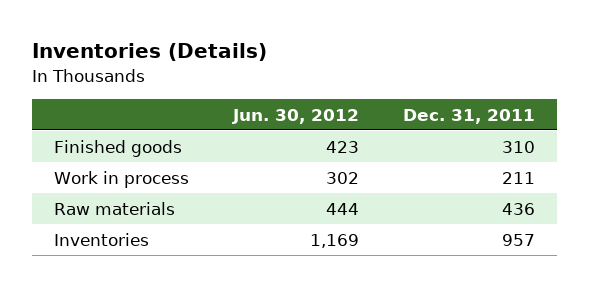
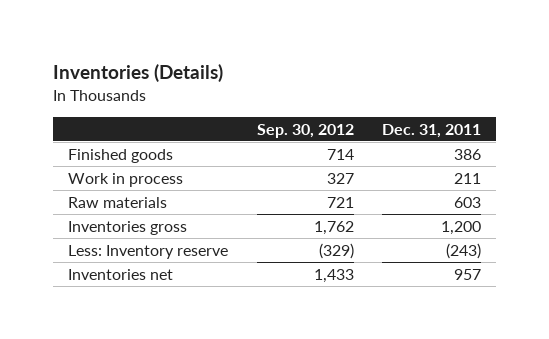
- | Jun. 30, 2012 | Dec. 31, 2011
+ | Sep. 30, 2012 | Dec. 31, 2011
- Finished goods | 423 | 310
+ Finished goods | 714 | 386
- Raw materials | 444 | 436
- Inventories | 1,169 | 957
+ Raw materials | 721 | 603
+ Inventories gross | 1,762 | 1,200
+ Less: Inventory reserve | (329) | (243)
+ Inventories net | 1,433 | 957

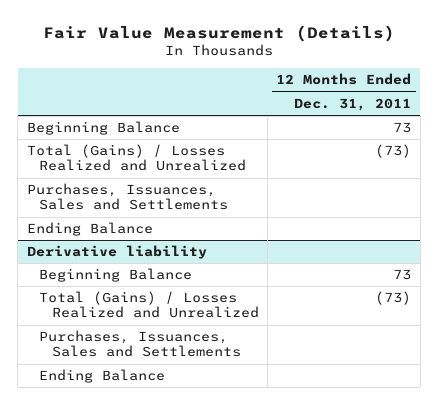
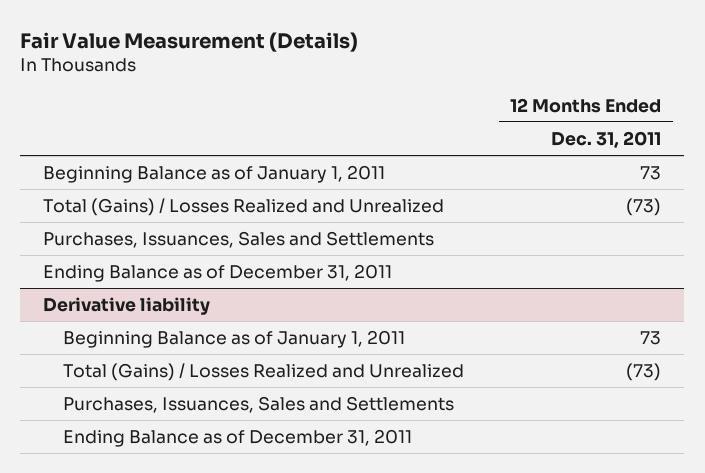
- Beginning Balance | 73
+ Beginning Balance as of January 1, 2011 | 73
- Ending Balance
+ Ending Balance as of December 31, 2011
@ Derivative liability
- Beginning Balance | 73
+ Beginning Balance as of January 1, 2011 | 73
- Ending Balance
+ Ending Balance as of December 31, 2011

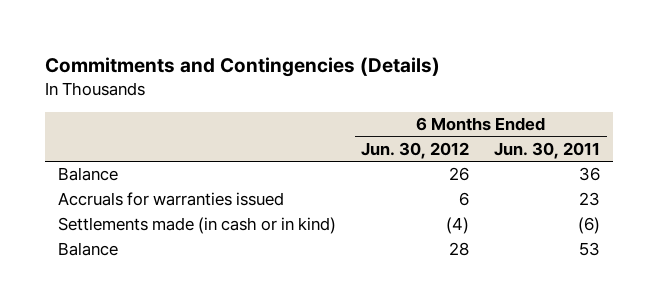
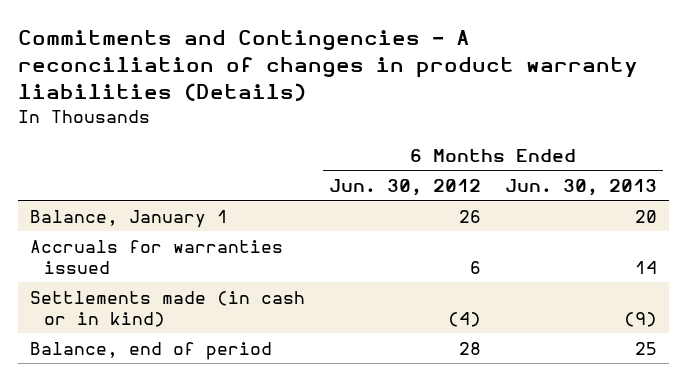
- Commitments and Contingencies (Details)
+ Commitments and Contingencies - A reconciliation of changes in product warranty liabilities (Details)
- | 6 Months Ended Jun. 30, 2012 | 6 Months Ended Jun. 30, 2011
+ | 6 Months Ended Jun. 30, 2012 | 6 Months Ended Jun. 30, 2013
- Balance | 26 | 36
+ Balance, January 1 | 26 | 20
- Balance | 28 | 53
+ Balance, end of period | 28 | 25

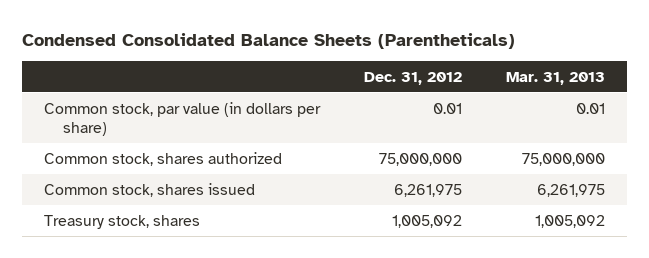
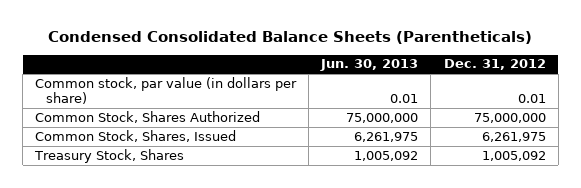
- | Dec. 31, 2012 | Mar. 31, 2013
+ | Jun. 30, 2013 | Dec. 31, 2012
- Common stock, shares authorized | 75,000,000 | 75,000,000
- Common stock, shares issued | 6,261,975 | 6,261,975
- Treasury stock, shares | 1,005,092 | 1,005,092
+ Common Stock, Shares Authorized | 75,000,000 | 75,000,000
+ Common Stock, Shares, Issued | 6,261,975 | 6,261,975
+ Treasury Stock, Shares | 1,005,092 | 1,005,092

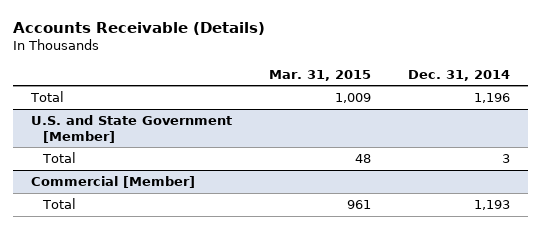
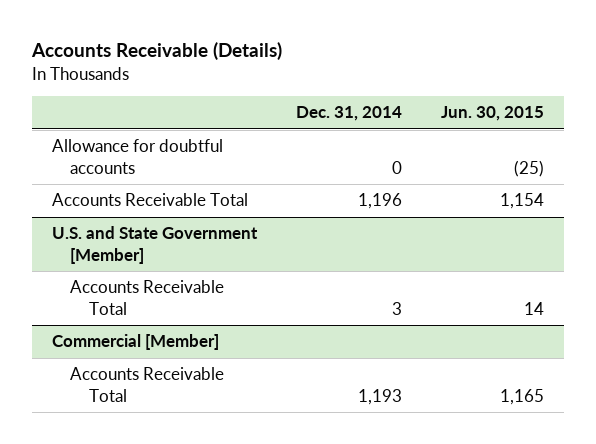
- | Mar. 31, 2015 | Dec. 31, 2014
+ | Dec. 31, 2014 | Jun. 30, 2015
- Total | 1,009 | 1,196
+ Allowance for doubtful accounts | 0 | (25)
+ Accounts Receivable Total | 1,196 | 1,154
@ U.S. and State Government [Member]
- Total | 48 | 3
+ Accounts Receivable Total | 3 | 14
@ Commercial [Member]
- Total | 961 | 1,193
+ Accounts Receivable Total | 1,193 | 1,165

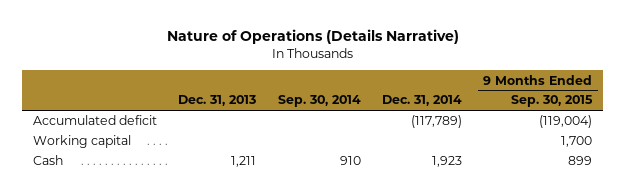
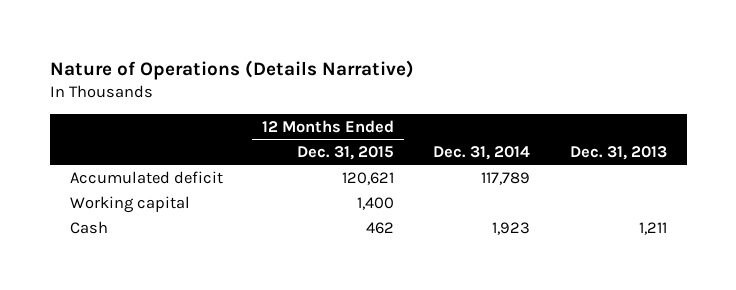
- | Dec. 31, 2013 | Sep. 30, 2014 | Dec. 31, 2014 | 9 Months Ended Sep. 30, 2015
+ | 12 Months Ended Dec. 31, 2015 | Dec. 31, 2014 | Dec. 31, 2013
- Accumulated deficit | | | (117,789) | (119,004)
+ Accumulated deficit | 120,621 | 117,789 |

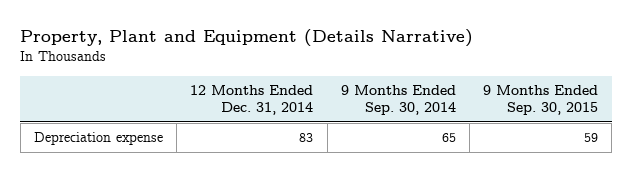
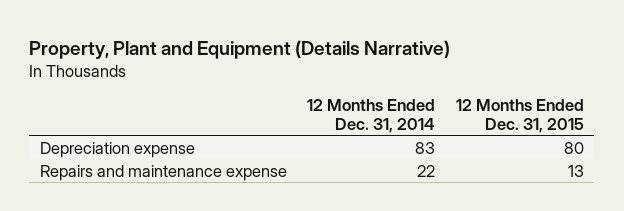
- | 12 Months Ended Dec. 31, 2014 | 9 Months Ended Sep. 30, 2014 | 9 Months Ended Sep. 30, 2015
+ | 12 Months Ended Dec. 31, 2014 | 12 Months Ended Dec. 31, 2015
+ Repairs and maintenance expense | 22 | 13

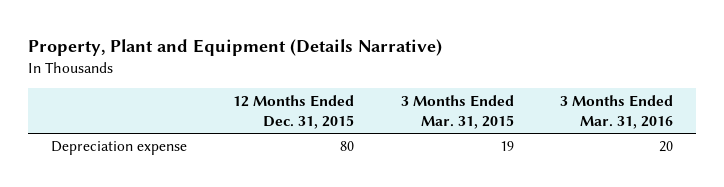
- | 12 Months Ended Dec. 31, 2014 | 12 Months Ended Dec. 31, 2015
+ | 12 Months Ended Dec. 31, 2015 | 3 Months Ended Mar. 31, 2015 | 3 Months Ended Mar. 31, 2016
- Repairs and maintenance expense | 22 | 13

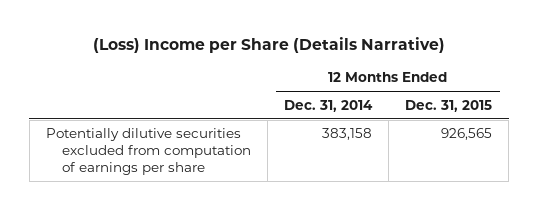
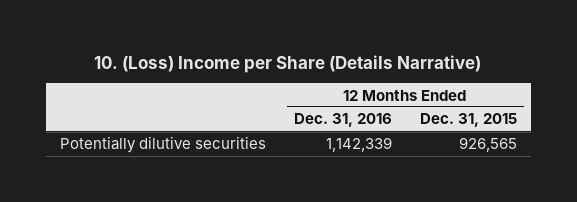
- (Loss) Income per Share (Details Narrative)
+ 10. (Loss) Income per Share (Details Narrative)
- | 12 Months Ended Dec. 31, 2014 | 12 Months Ended Dec. 31, 2015
+ | 12 Months Ended Dec. 31, 2016 | 12 Months Ended Dec. 31, 2015
- Potentially dilutive securities excluded from computation of earnings per share | 383,158 | 926,565
+ Potentially dilutive securities | 1,142,339 | 926,565

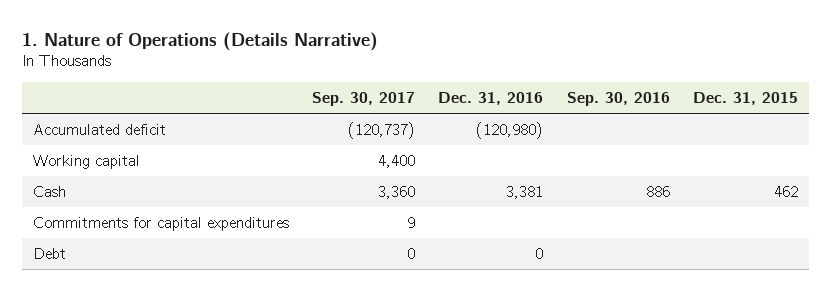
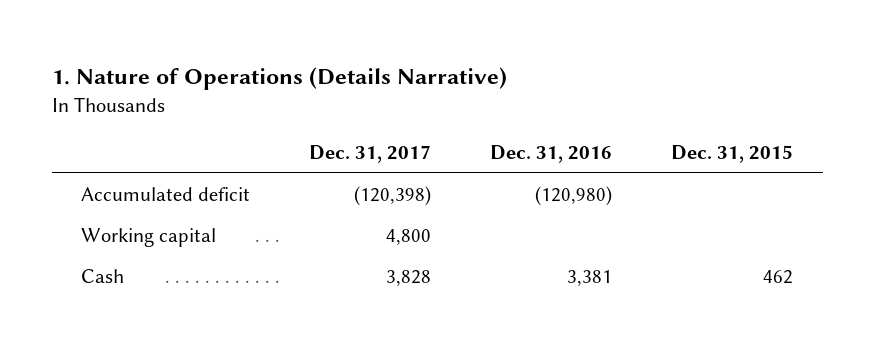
- | Sep. 30, 2017 | Dec. 31, 2016 | Sep. 30, 2016 | Dec. 31, 2015
+ | Dec. 31, 2017 | Dec. 31, 2016 | Dec. 31, 2015
- Commitments for capital expenditures | 9 | | |
- Debt | 0 | 0 | |

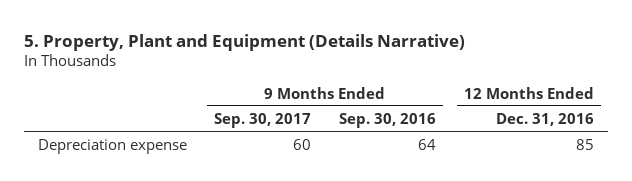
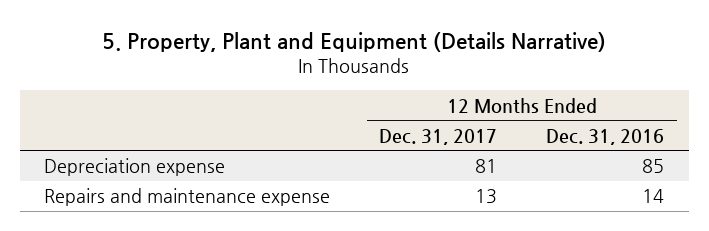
- | 9 Months Ended Sep. 30, 2017 | 9 Months Ended Sep. 30, 2016 | 12 Months Ended Dec. 31, 2016
+ | 12 Months Ended Dec. 31, 2017 | 12 Months Ended Dec. 31, 2016
+ Repairs and maintenance expense | 13 | 14

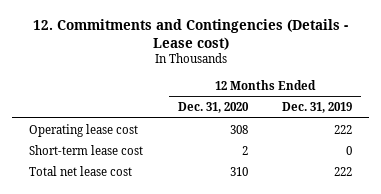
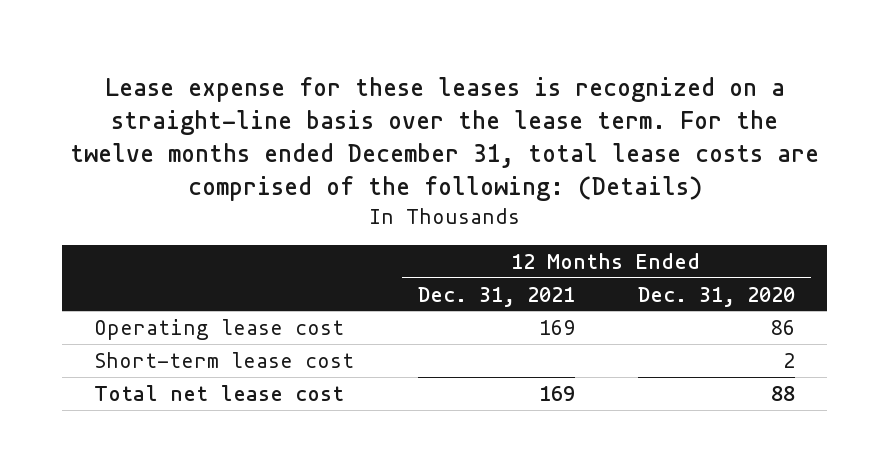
- 12. Commitments and Contingencies (Details - Lease cost)
+ Lease expense for these leases is recognized on a straight-line basis over the lease term. For the twelve months ended December 31, total lease costs are comprised of the following: (Details)
- | 12 Months Ended Dec. 31, 2020 | 12 Months Ended Dec. 31, 2019
+ | 12 Months Ended Dec. 31, 2021 | 12 Months Ended Dec. 31, 2020
- Operating lease cost | 308 | 222
+ Operating lease cost | 169 | 86
- Total net lease cost | 310 | 222
+ Total net lease cost | 169 | 88

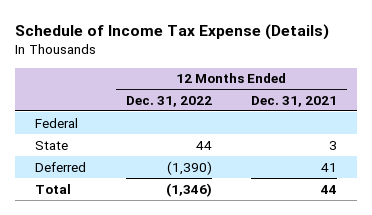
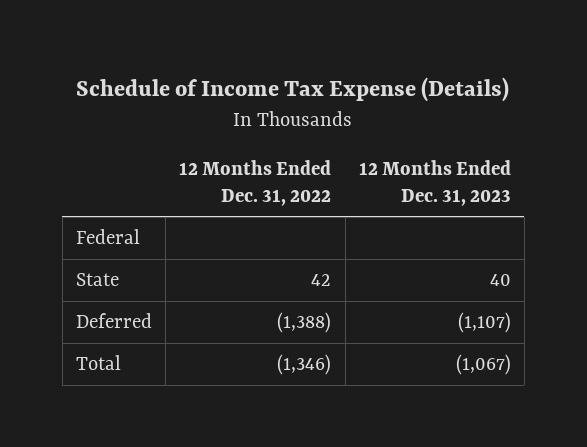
- | 12 Months Ended Dec. 31, 2022 | 12 Months Ended Dec. 31, 2021
+ | 12 Months Ended Dec. 31, 2022 | 12 Months Ended Dec. 31, 2023
- State | 44 | 3
- Deferred | (1,390) | 41
+ State | 42 | 40
+ Deferred | (1,388) | (1,107)

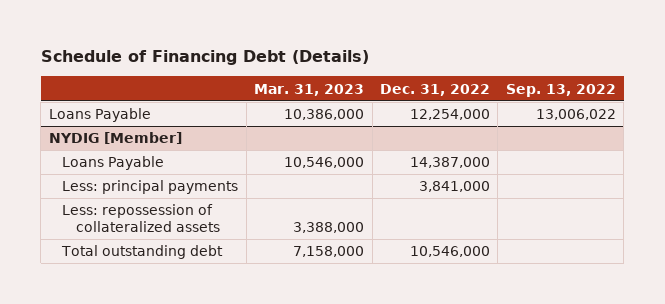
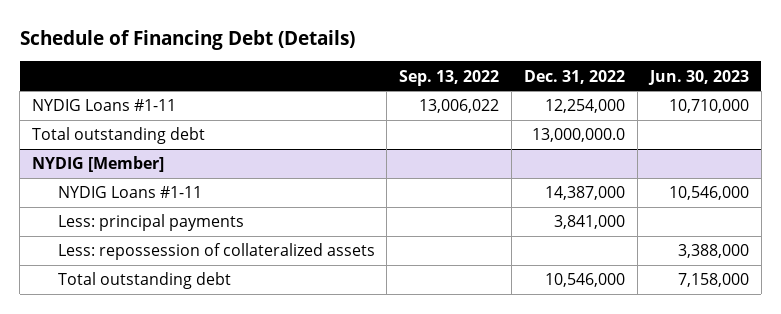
- | Mar. 31, 2023 | Dec. 31, 2022 | Sep. 13, 2022
+ | Sep. 13, 2022 | Dec. 31, 2022 | Jun. 30, 2023
- Loans Payable | 10,386,000 | 12,254,000 | 13,006,022
+ NYDIG Loans #1-11 | 13,006,022 | 12,254,000 | 10,710,000
+ Total outstanding debt | | 13,000,000.0 |
@ NYDIG [Member]
- Loans Payable | 10,546,000 | 14,387,000 |
+ NYDIG Loans #1-11 | | 14,387,000 | 10,546,000

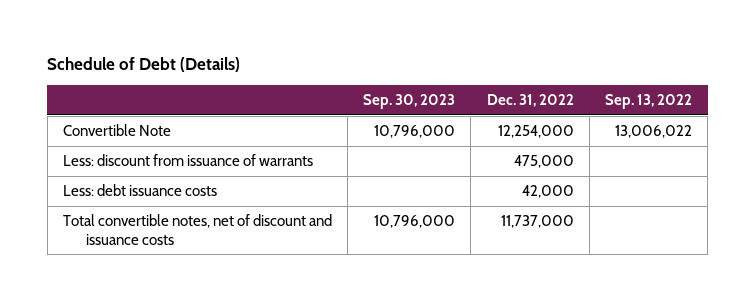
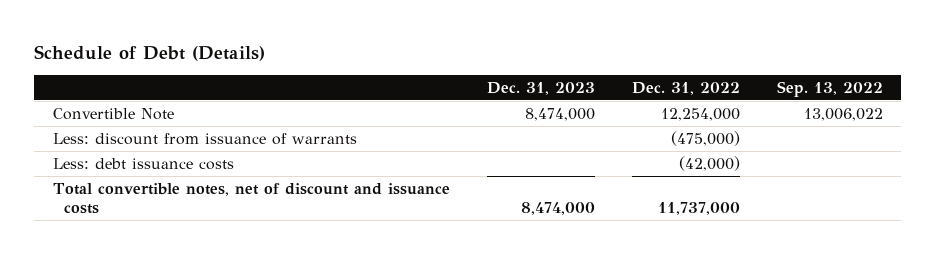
- | Sep. 30, 2023 | Dec. 31, 2022 | Sep. 13, 2022
+ | Dec. 31, 2023 | Dec. 31, 2022 | Sep. 13, 2022
- Less: discount from issuance of warrants | | 475,000 |
- Less: debt issuance costs | | 42,000 |
+ Less: discount from issuance of warrants | | (475,000) |
+ Less: debt issuance costs | | (42,000) |

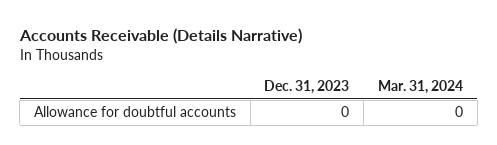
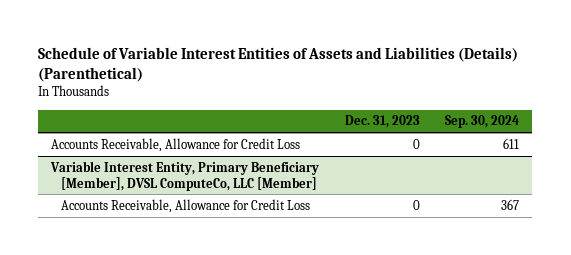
- Accounts Receivable (Details Narrative)
+ Schedule of Variable Interest Entities of Assets and Liabilities (Details) (Parenthetical)
- | Dec. 31, 2023 | Mar. 31, 2024
+ | Dec. 31, 2023 | Sep. 30, 2024
- Allowance for doubtful accounts | 0 | 0
+ Accounts Receivable, Allowance for Credit Loss | 0 | 611
+ Variable Interest Entity, Primary Beneficiary [Member], DVSL ComputeCo, LLC [Member]
+ Accounts Receivable, Allowance for Credit Loss | 0 | 367

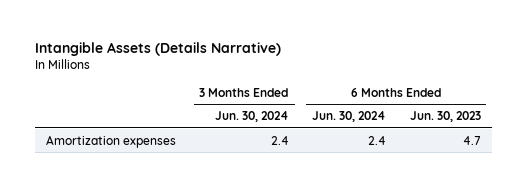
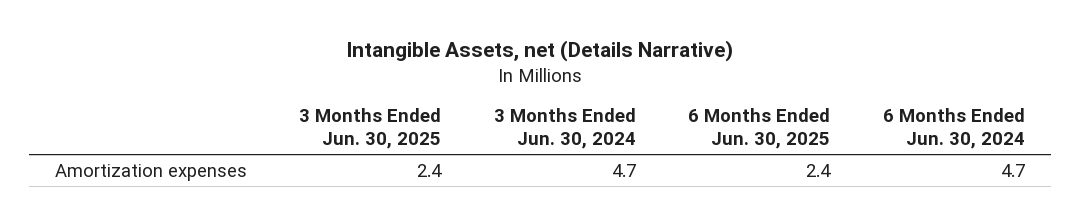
- Intangible Assets (Details Narrative)
+ Intangible Assets, net (Details Narrative)
- | 3 Months Ended Jun. 30, 2024 | 6 Months Ended Jun. 30, 2024 | 6 Months Ended Jun. 30, 2023
+ | 3 Months Ended Jun. 30, 2025 | 3 Months Ended Jun. 30, 2024 | 6 Months Ended Jun. 30, 2025 | 6 Months Ended Jun. 30, 2024
- Amortization expenses | 2.4 | 2.4 | 4.7
+ Amortization expenses | 2.4 | 4.7 | 2.4 | 4.7

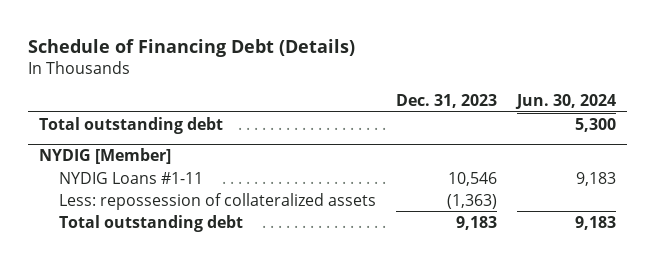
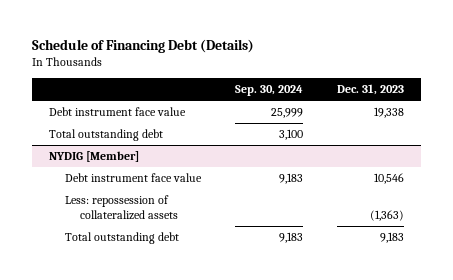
- | Dec. 31, 2023 | Jun. 30, 2024
+ | Sep. 30, 2024 | Dec. 31, 2023
+ Debt instrument face value | 25,999 | 19,338
@ NYDIG [Member]
- NYDIG Loans #1-11 | 10,546 | 9,183
+ Debt instrument face value | 9,183 | 10,546

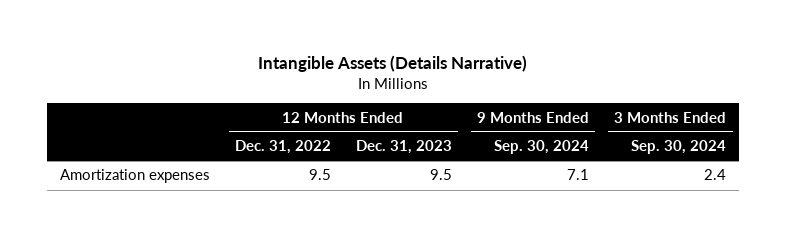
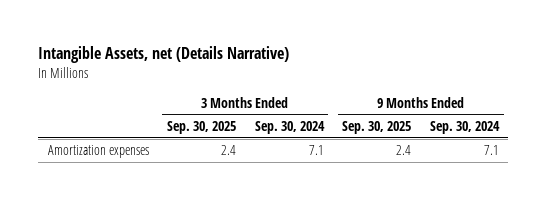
- Intangible Assets (Details Narrative)
+ Intangible Assets, net (Details Narrative)
- | 12 Months Ended Dec. 31, 2022 | 12 Months Ended Dec. 31, 2023 | 9 Months Ended Sep. 30, 2024 | 3 Months Ended Sep. 30, 2024
+ | 3 Months Ended Sep. 30, 2025 | 3 Months Ended Sep. 30, 2024 | 9 Months Ended Sep. 30, 2025 | 9 Months Ended Sep. 30, 2024
- Amortization expenses | 9.5 | 9.5 | 7.1 | 2.4
+ Amortization expenses | 2.4 | 7.1 | 2.4 | 7.1

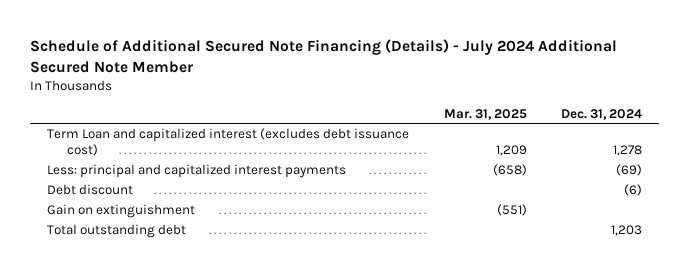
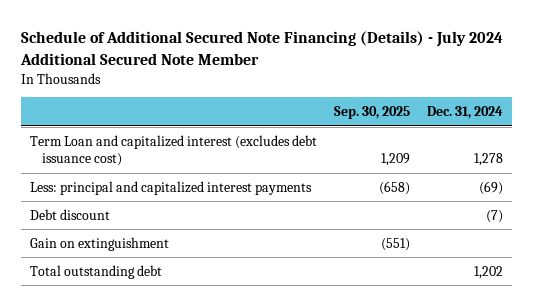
- | Mar. 31, 2025 | Dec. 31, 2024
+ | Sep. 30, 2025 | Dec. 31, 2024
- Debt discount | | (6)
+ Debt discount | | (7)
- Total outstanding debt | | 1,203
+ Total outstanding debt | | 1,202

